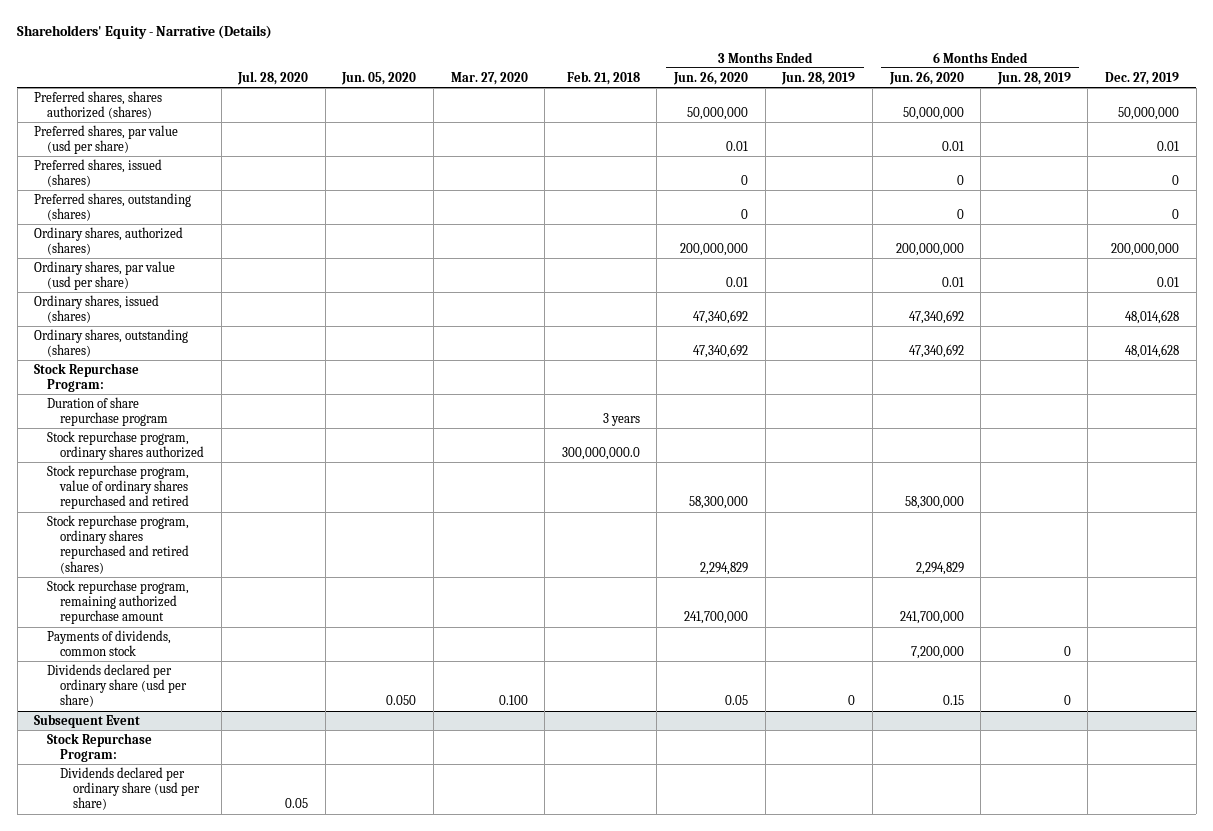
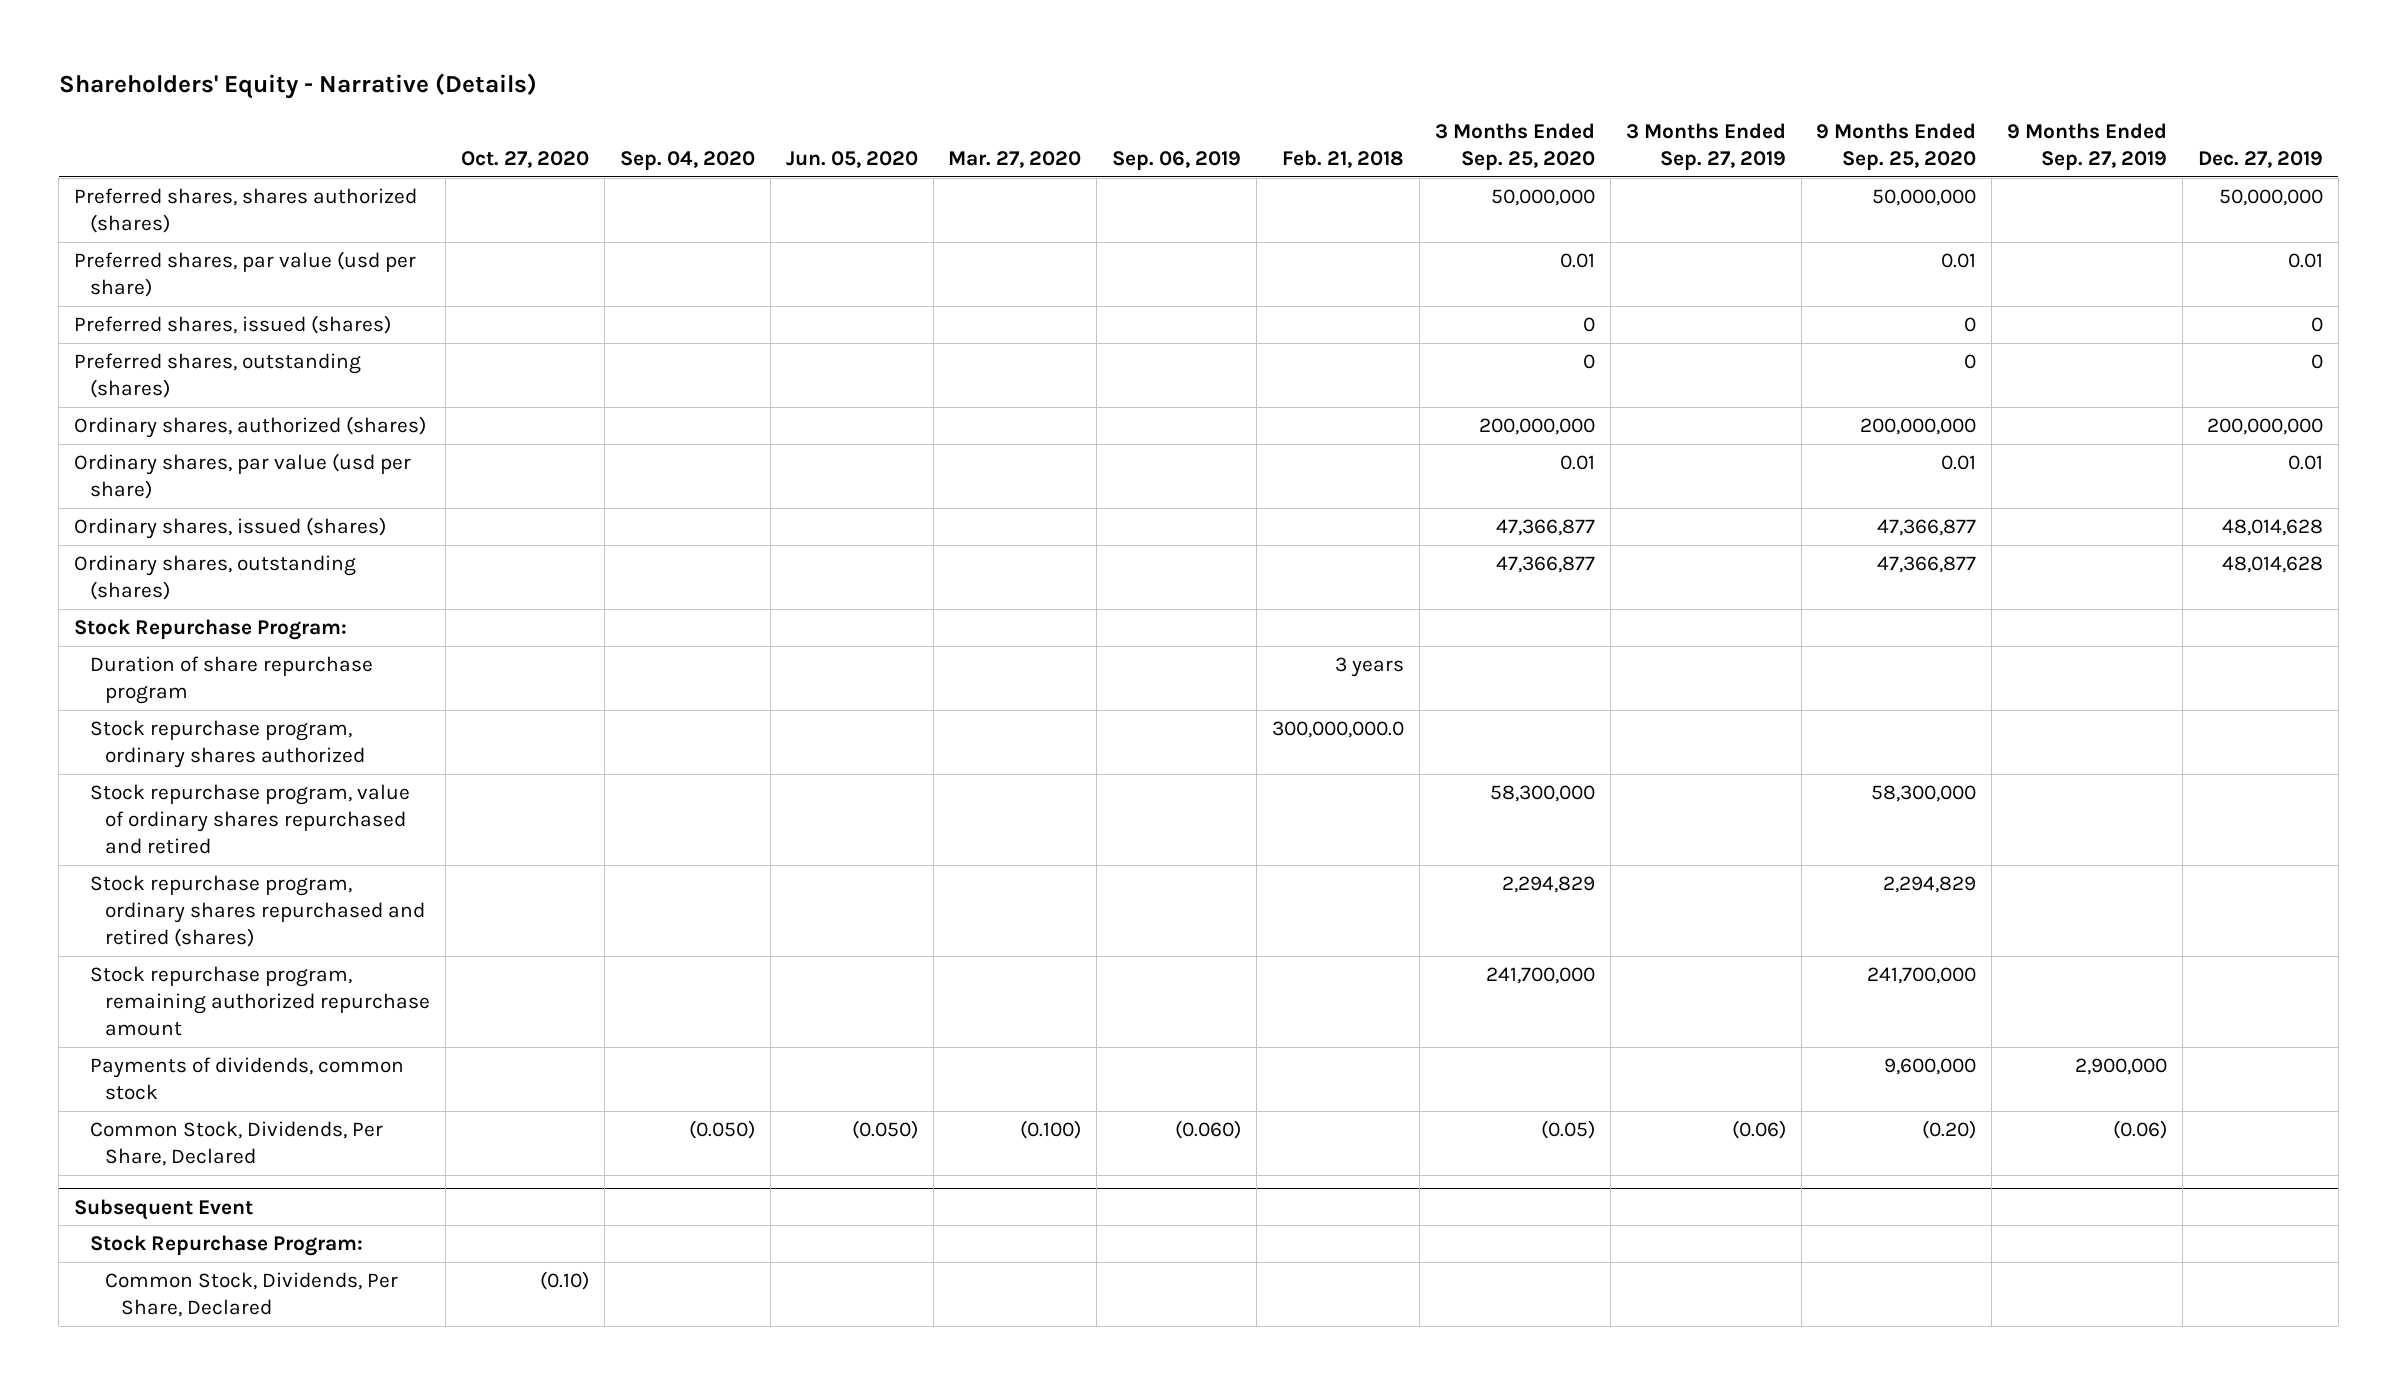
- | Jul. 28, 2020 | Jun. 05, 2020 | Mar. 27, 2020 | Feb. 21, 2018 | 3 Months Ended Jun. 26, 2020 | 3 Months Ended Jun. 28, 2019 | 6 Months Ended Jun. 26, 2020 | 6 Months Ended Jun. 28, 2019 | Dec. 27, 2019
+ | Oct. 27, 2020 | Sep. 04, 2020 | Jun. 05, 2020 | Mar. 27, 2020 | Sep. 06, 2019 | Feb. 21, 2018 | 3 Months Ended Sep. 25, 2020 | 3 Months Ended Sep. 27, 2019 | 9 Months Ended Sep. 25, 2020 | 9 Months Ended Sep. 27, 2019 | Dec. 27, 2019
- Dividends declared per ordinary share (usd per share) | | 0.050 | 0.100 | | 0.05 | 0 | 0.15 | 0 |
+ Common Stock, Dividends, Per Share, Declared | | (0.050) | (0.050) | (0.100) | (0.060) | | (0.05) | (0.06) | (0.20) | (0.06) |
@ Subsequent Event
- Dividends declared per ordinary share (usd per share) | 0.05 | | | | | | | |
+ Common Stock, Dividends, Per Share, Declared | (0.10) | | | | | | | | | |

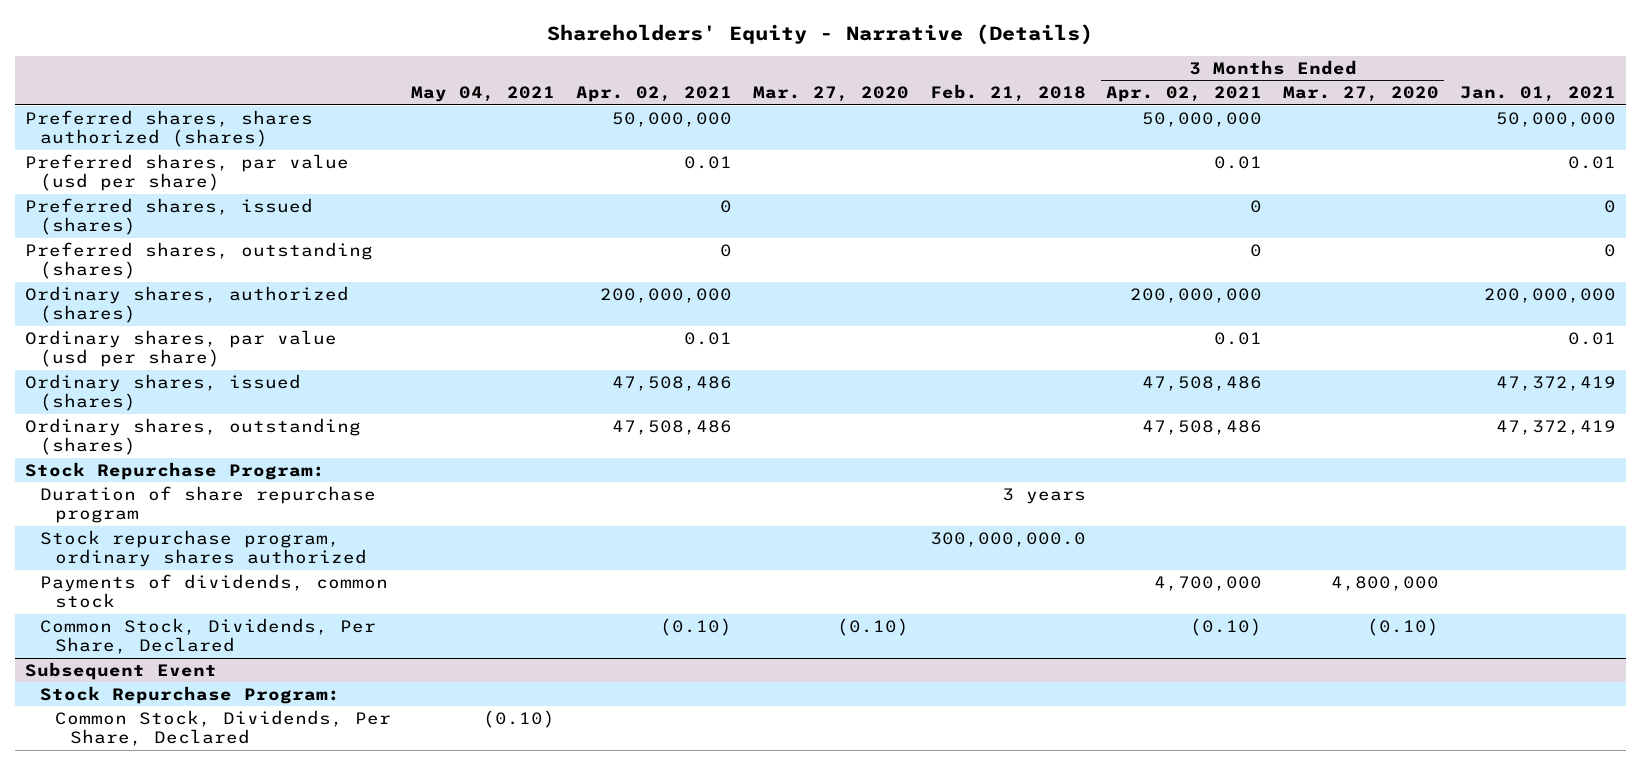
- | Oct. 27, 2020 | Sep. 04, 2020 | Jun. 05, 2020 | Mar. 27, 2020 | Sep. 06, 2019 | Feb. 21, 2018 | 3 Months Ended Sep. 25, 2020 | 3 Months Ended Sep. 27, 2019 | 9 Months Ended Sep. 25, 2020 | 9 Months Ended Sep. 27, 2019 | Dec. 27, 2019
+ | May 04, 2021 | Apr. 02, 2021 | Mar. 27, 2020 | Feb. 21, 2018 | 3 Months Ended Apr. 02, 2021 | 3 Months Ended Mar. 27, 2020 | Jan. 01, 2021
- Stock repurchase program, value of ordinary shares repurchased and retired | | | | | | | 58,300,000 | | 58,300,000 | |
- Stock repurchase program, ordinary shares repurchased and retired (shares) | | | | | | | 2,294,829 | | 2,294,829 | |
- Stock repurchase program, remaining authorized repurchase amount | | | | | | | 241,700,000 | | 241,700,000 | |
- Common Stock, Dividends, Per Share, Declared | | (0.050) | (0.050) | (0.100) | (0.060) | | (0.05) | (0.06) | (0.20) | (0.06) |
+ Common Stock, Dividends, Per Share, Declared | | (0.10) | (0.10) | | (0.10) | (0.10) |

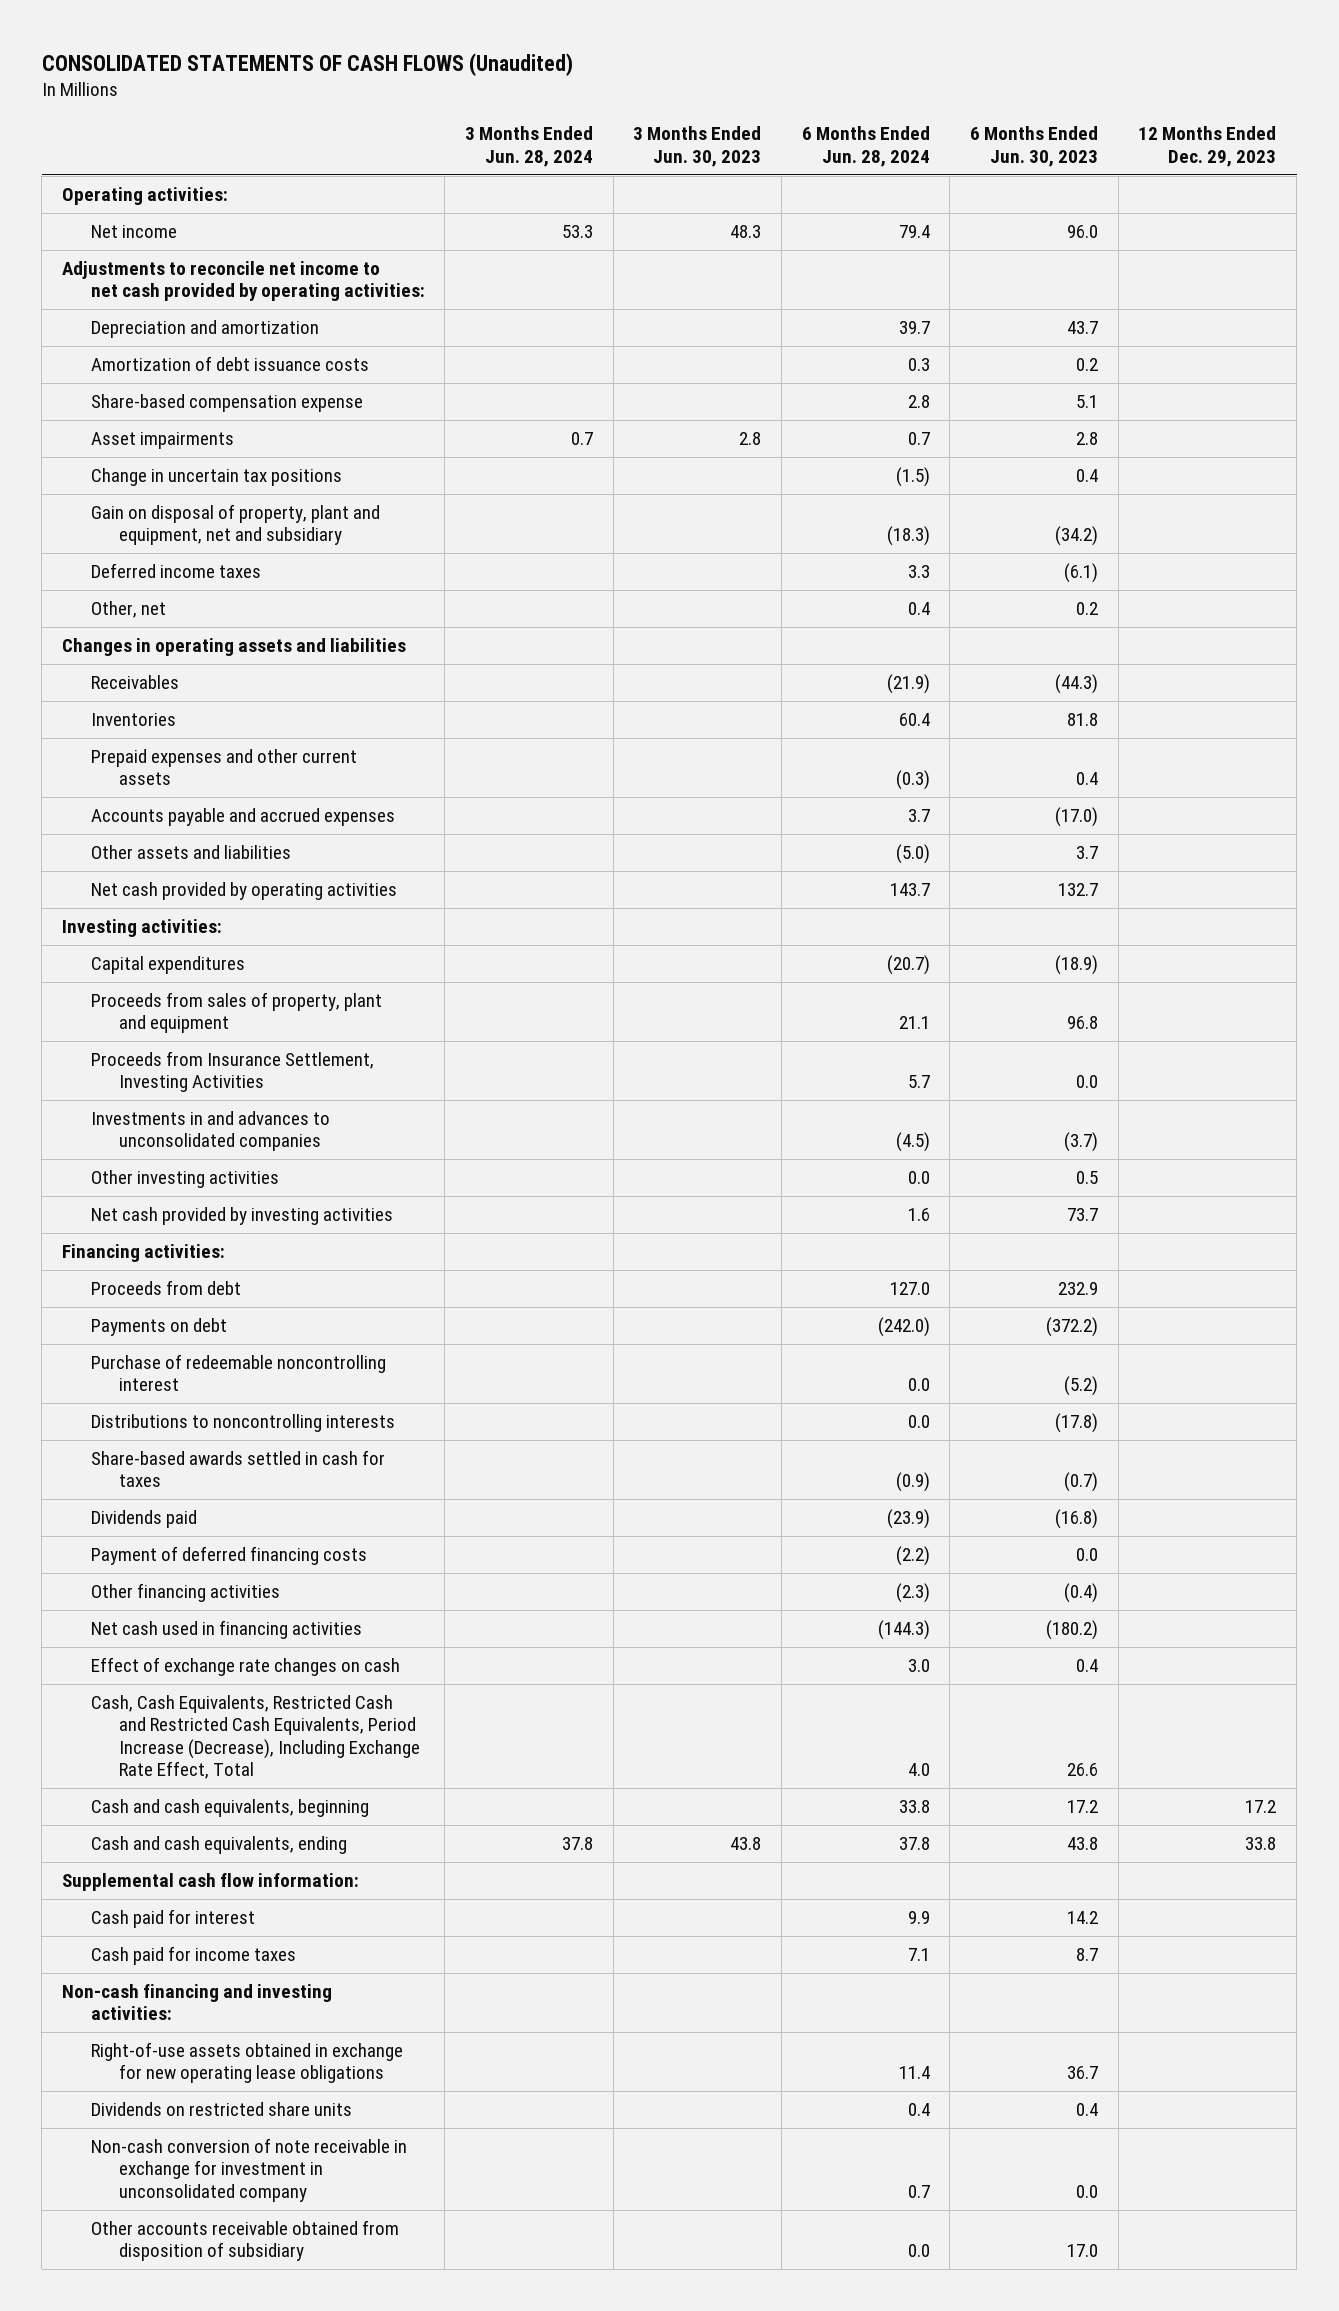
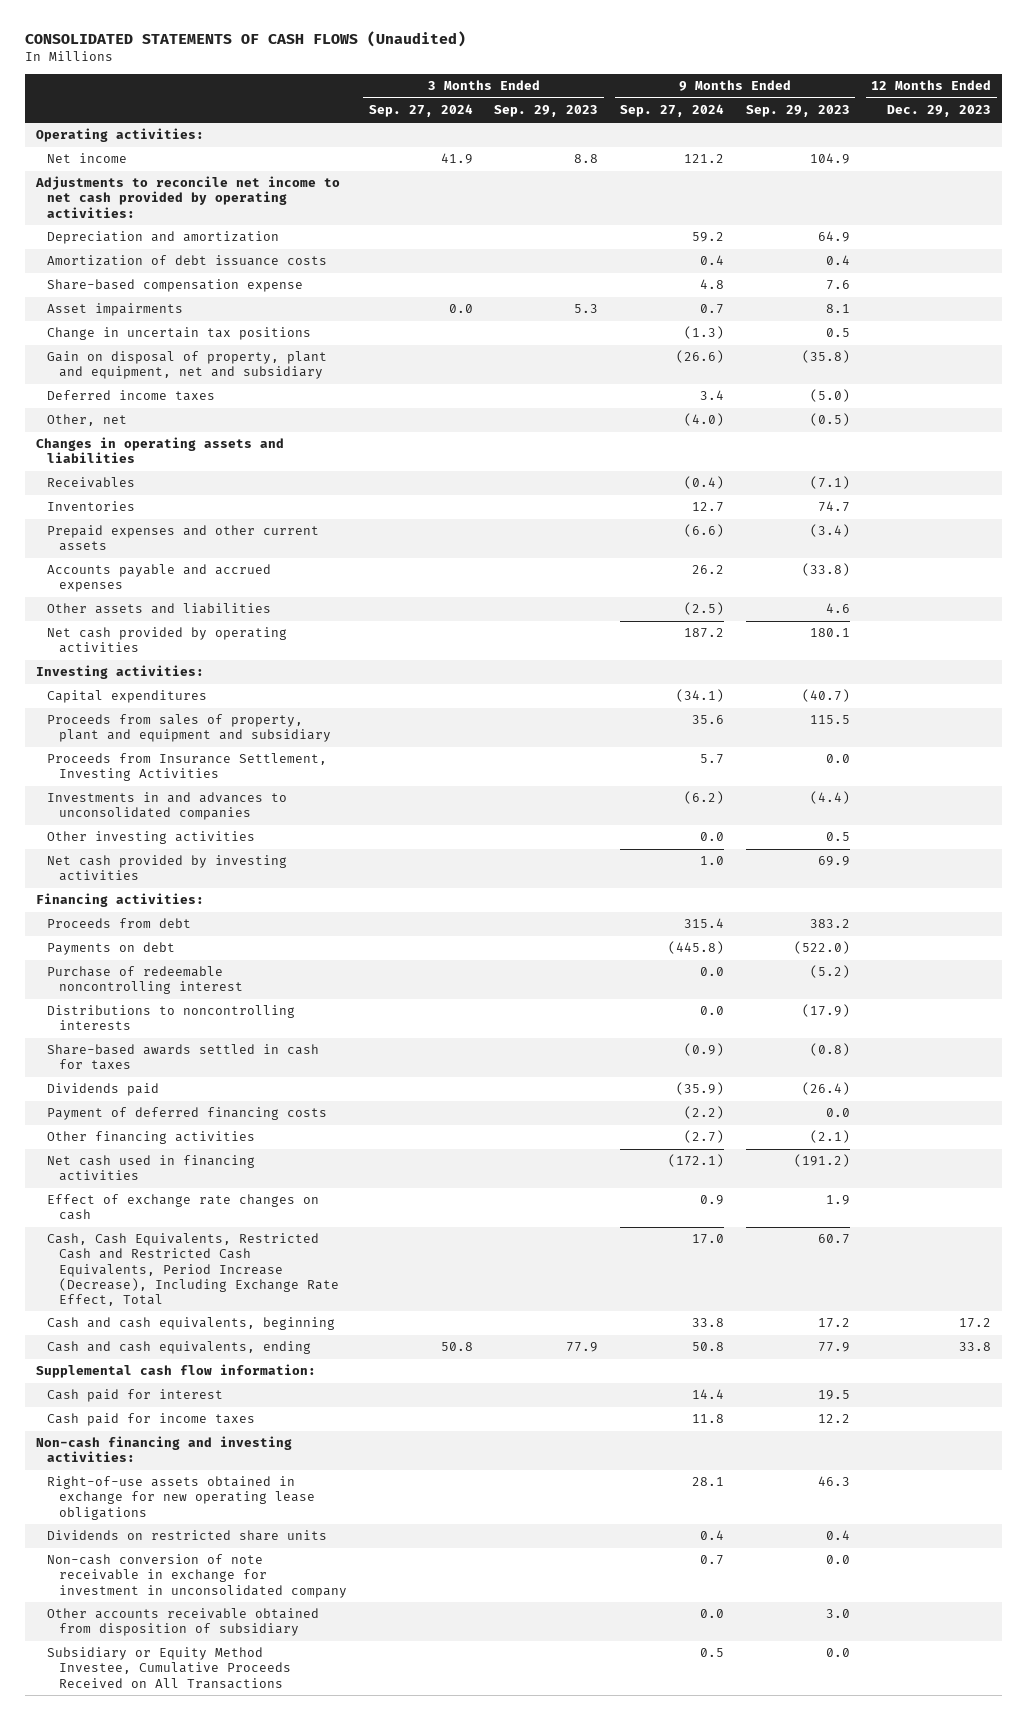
- | 3 Months Ended Jun. 28, 2024 | 3 Months Ended Jun. 30, 2023 | 6 Months Ended Jun. 28, 2024 | 6 Months Ended Jun. 30, 2023 | 12 Months Ended Dec. 29, 2023
+ | 3 Months Ended Sep. 27, 2024 | 3 Months Ended Sep. 29, 2023 | 9 Months Ended Sep. 27, 2024 | 9 Months Ended Sep. 29, 2023 | 12 Months Ended Dec. 29, 2023
- Proceeds from sales of property, plant and equipment | | | 21.1 | 96.8 |
+ Proceeds from sales of property, plant and equipment and subsidiary | | | 35.6 | 115.5 |
+ Subsidiary or Equity Method Investee, Cumulative Proceeds Received on All Transactions | | | 0.5 | 0.0 |

